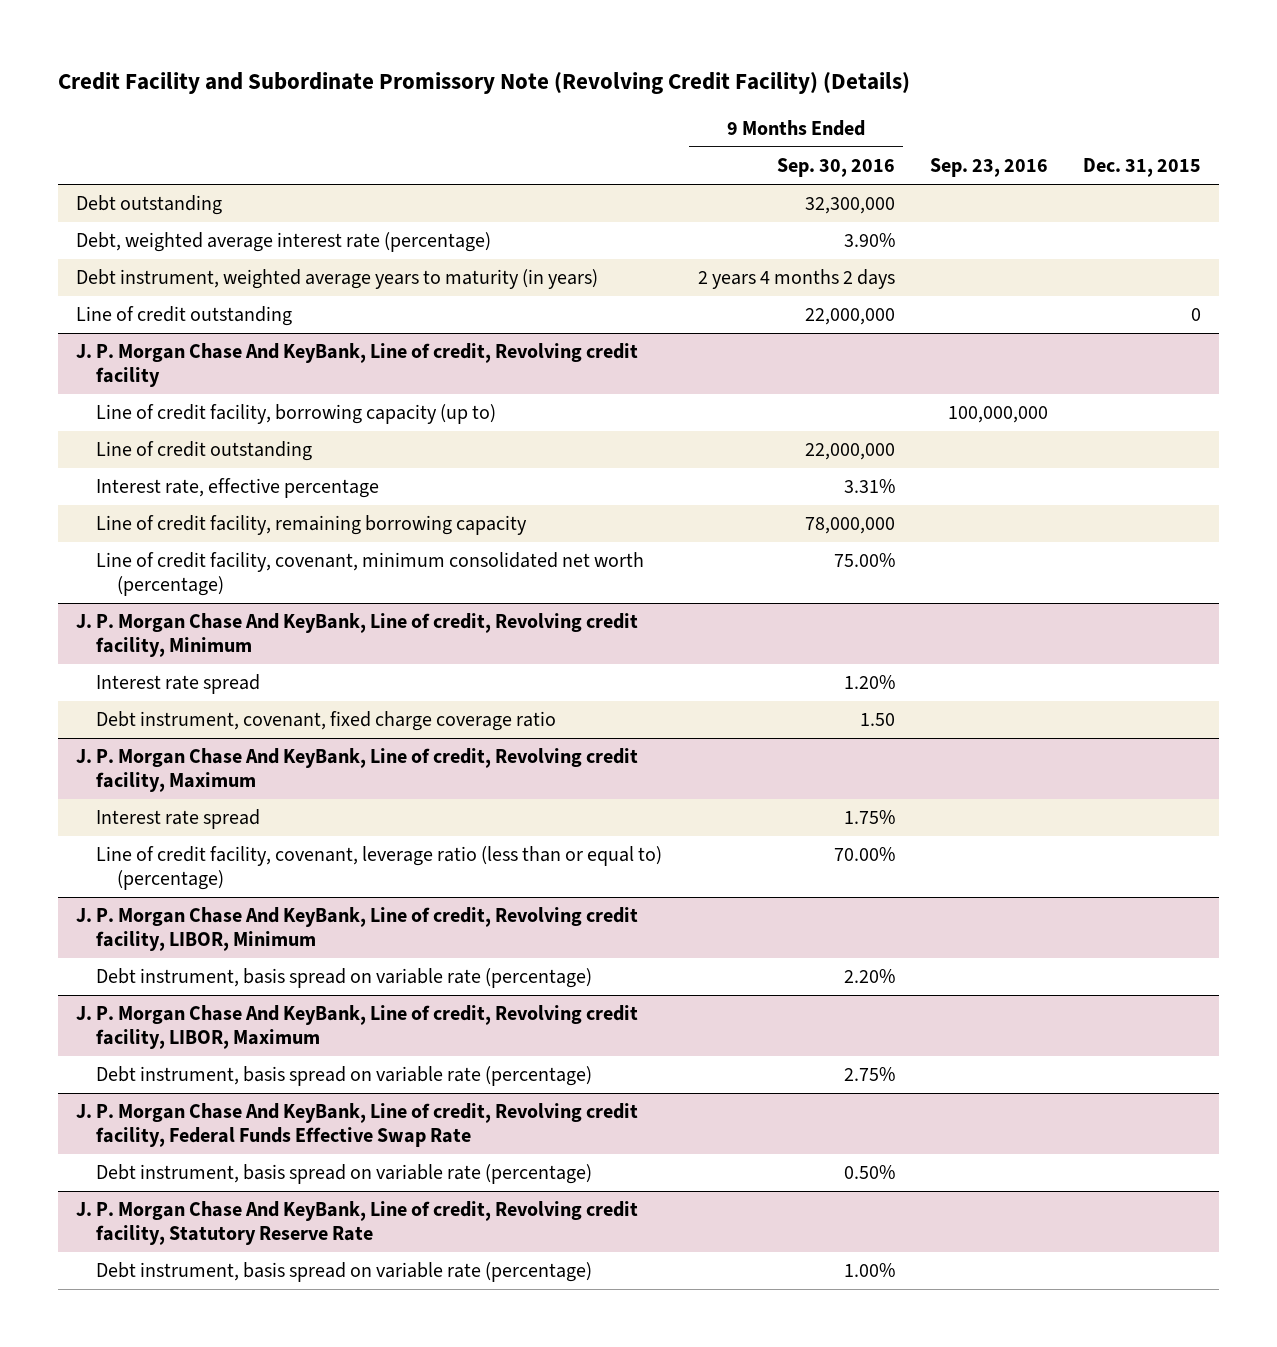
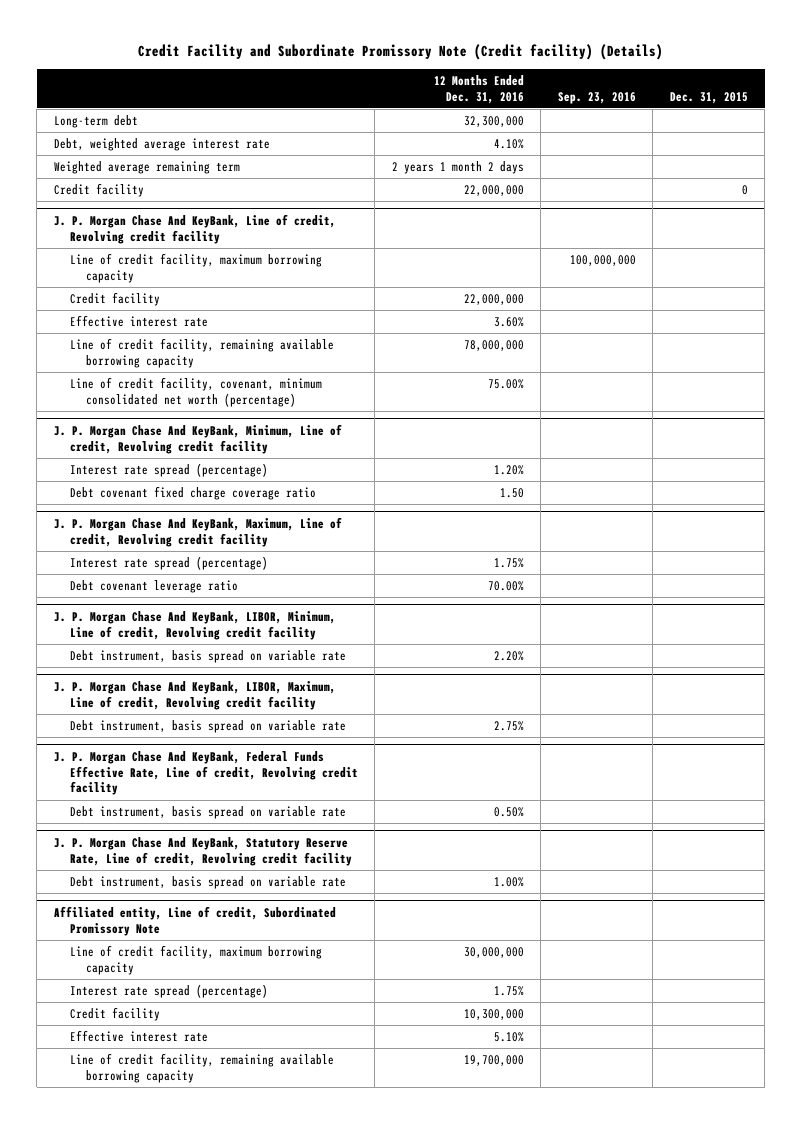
- Credit Facility and Subordinate Promissory Note (Revolving Credit Facility) (Details)
+ Credit Facility and Subordinate Promissory Note (Credit facility) (Details)
- | 9 Months Ended Sep. 30, 2016 | Sep. 23, 2016 | Dec. 31, 2015
+ | 12 Months Ended Dec. 31, 2016 | Sep. 23, 2016 | Dec. 31, 2015
- Debt outstanding | 32,300,000 | |
- Debt, weighted average interest rate (percentage) | 3.90% | |
- Debt instrument, weighted average years to maturity (in years) | 2 years 4 months 2 days | |
- Line of credit outstanding | 22,000,000 | | 0
+ Long-term debt | 32,300,000 | |
+ Debt, weighted average interest rate | 4.10% | |
+ Weighted average remaining term | 2 years 1 month 2 days | |
+ Credit facility | 22,000,000 | | 0
@ J. P. Morgan Chase And KeyBank, Line of credit, Revolving credit facility
- Line of credit facility, borrowing capacity (up to) | | 100,000,000 |
- Line of credit outstanding | 22,000,000 | |
- Interest rate, effective percentage | 3.31% | |
- Line of credit facility, remaining borrowing capacity | 78,000,000 | |
+ Line of credit facility, maximum borrowing capacity | | 100,000,000 |
+ Credit facility | 22,000,000 | |
+ Effective interest rate | 3.60% | |
+ Line of credit facility, remaining available borrowing capacity | 78,000,000 | |
- J. P. Morgan Chase And KeyBank, Line of credit, Revolving credit facility, Minimum
- Interest rate spread | 1.20% | |
- Debt instrument, covenant, fixed charge coverage ratio | 1.50 | |
- J. P. Morgan Chase And KeyBank, Line of credit, Revolving credit facility, Maximum
- Interest rate spread | 1.75% | |
- Line of credit facility, covenant, leverage ratio (less than or equal to) (percentage) | 70.00% | |
- J. P. Morgan Chase And KeyBank, Line of credit, Revolving credit facility, LIBOR, Minimum
- Debt instrument, basis spread on variable rate (percentage) | 2.20% | |
- J. P. Morgan Chase And KeyBank, Line of credit, Revolving credit facility, LIBOR, Maximum
- Debt instrument, basis spread on variable rate (percentage) | 2.75% | |
- J. P. Morgan Chase And KeyBank, Line of credit, Revolving credit facility, Federal Funds Effective Swap Rate
- Debt instrument, basis spread on variable rate (percentage) | 0.50% | |
- J. P. Morgan Chase And KeyBank, Line of credit, Revolving credit facility, Statutory Reserve Rate
- Debt instrument, basis spread on variable rate (percentage) | 1.00% | |
+ J. P. Morgan Chase And KeyBank, Minimum, Line of credit, Revolving credit facility
+ Interest rate spread (percentage) | 1.20% | |
+ Debt covenant fixed charge coverage ratio | 1.50 | |
+ J. P. Morgan Chase And KeyBank, Maximum, Line of credit, Revolving credit facility
+ Interest rate spread (percentage) | 1.75% | |
+ Debt covenant leverage ratio | 70.00% | |
+ J. P. Morgan Chase And KeyBank, LIBOR, Minimum, Line of credit, Revolving credit facility
+ Debt instrument, basis spread on variable rate | 2.20% | |
+ J. P. Morgan Chase And KeyBank, LIBOR, Maximum, Line of credit, Revolving credit facility
+ Debt instrument, basis spread on variable rate | 2.75% | |
+ J. P. Morgan Chase And KeyBank, Federal Funds Effective Rate, Line of credit, Revolving credit facility
+ Debt instrument, basis spread on variable rate | 0.50% | |
+ J. P. Morgan Chase And KeyBank, Statutory Reserve Rate, Line of credit, Revolving credit facility
+ Debt instrument, basis spread on variable rate | 1.00% | |
+ Affiliated entity, Line of credit, Subordinated Promissory Note
+ Line of credit facility, maximum borrowing capacity | 30,000,000 | |
+ Interest rate spread (percentage) | 1.75% | |
+ Credit facility | 10,300,000 | |
+ Effective interest rate | 5.10% | |
+ Line of credit facility, remaining available borrowing capacity | 19,700,000 | |

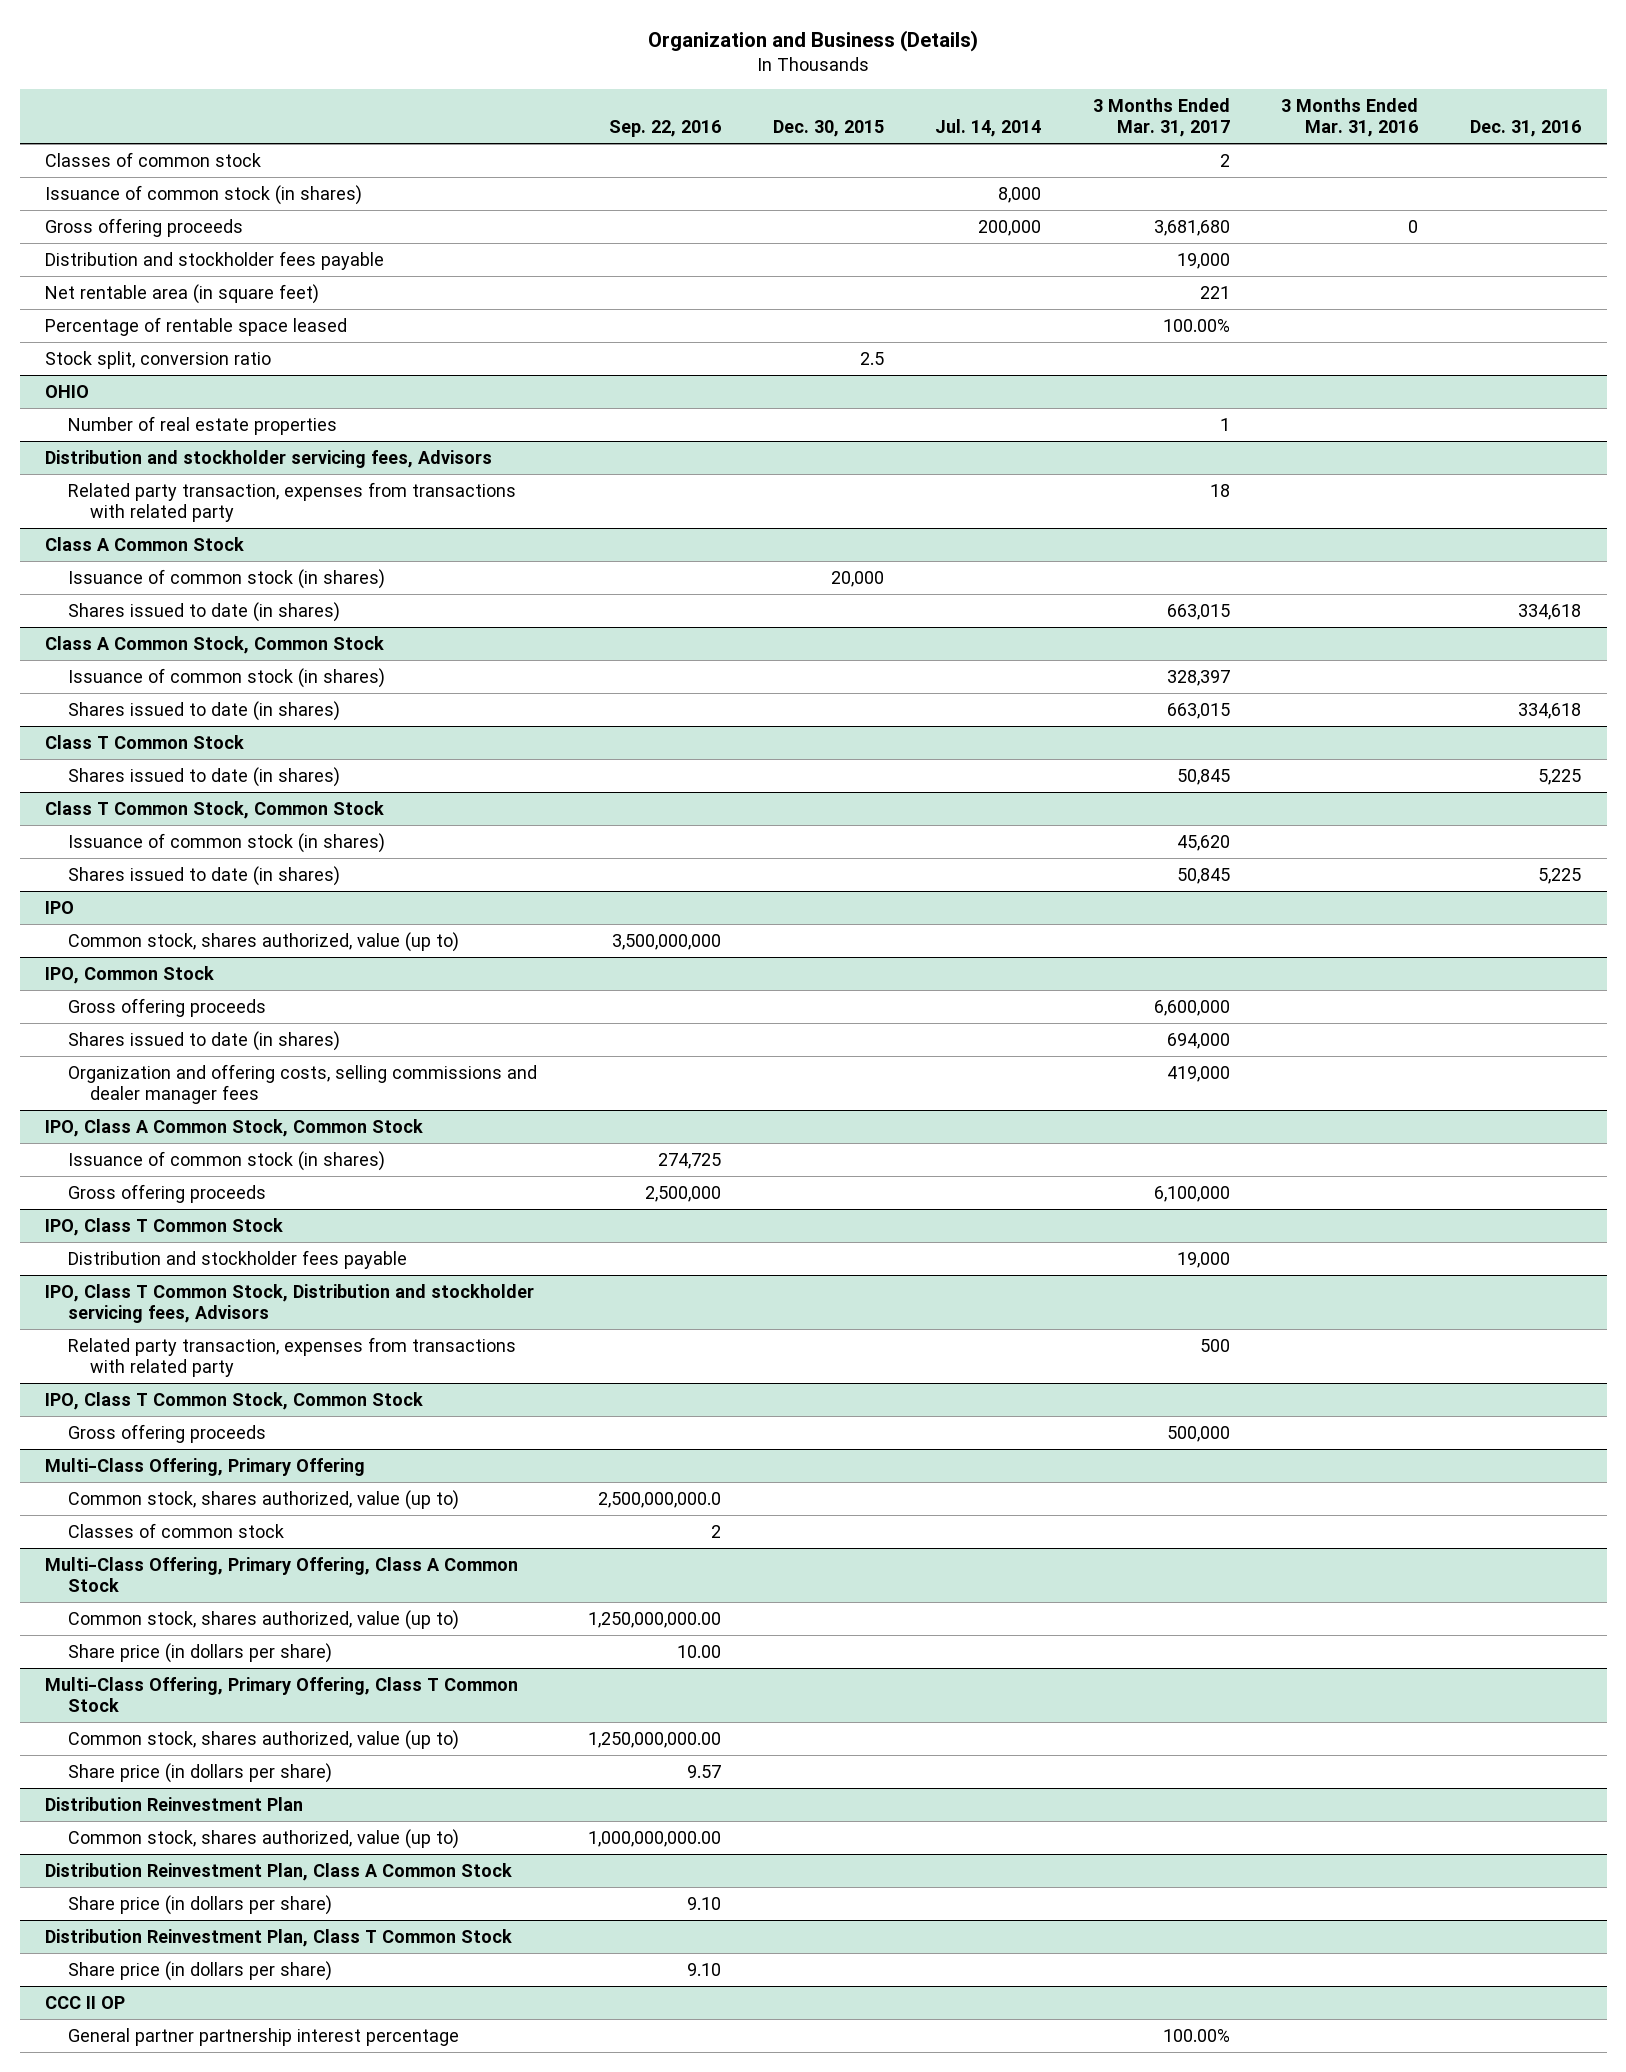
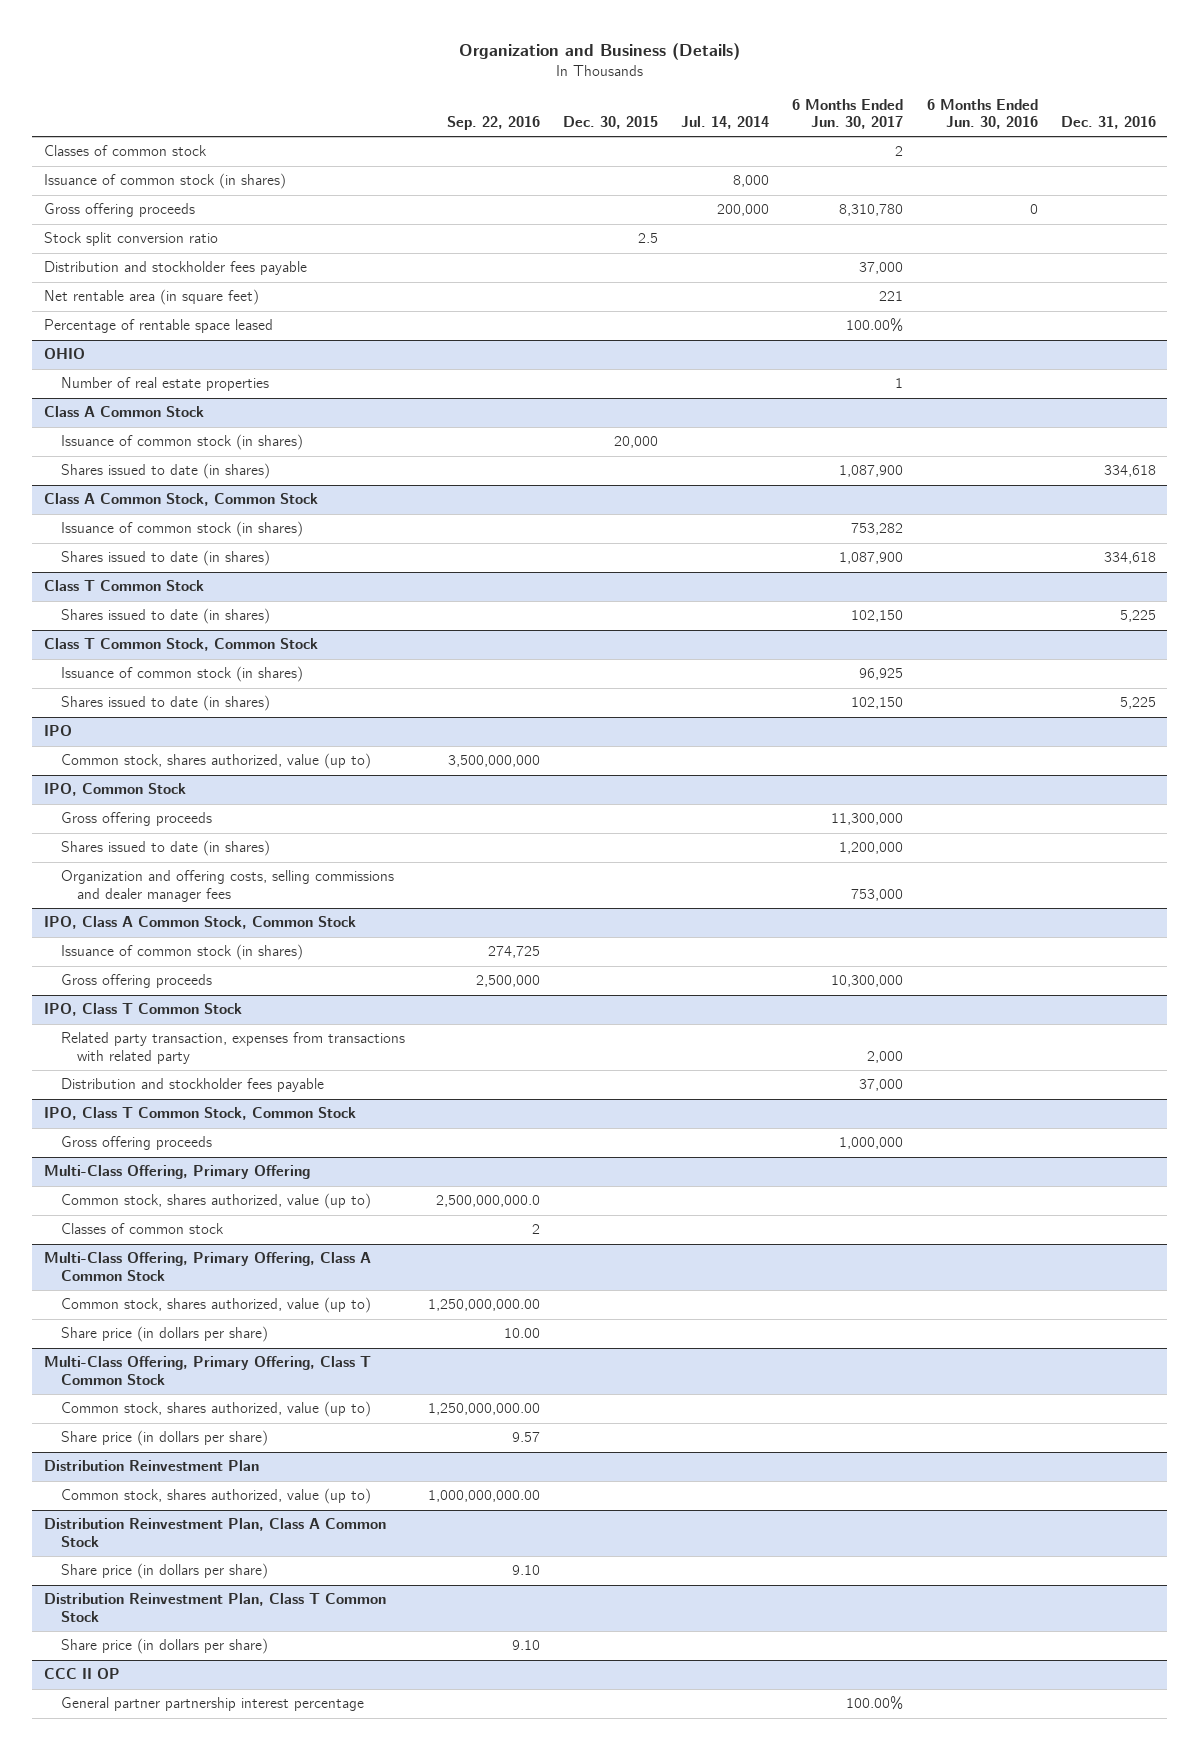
- | Sep. 22, 2016 | Dec. 30, 2015 | Jul. 14, 2014 | 3 Months Ended Mar. 31, 2017 | 3 Months Ended Mar. 31, 2016 | Dec. 31, 2016
+ | Sep. 22, 2016 | Dec. 30, 2015 | Jul. 14, 2014 | 6 Months Ended Jun. 30, 2017 | 6 Months Ended Jun. 30, 2016 | Dec. 31, 2016
+ Stock split conversion ratio | | 2.5 | | | |
- Stock split, conversion ratio | | 2.5 | | | |
- Distribution and stockholder servicing fees, Advisors
- Related party transaction, expenses from transactions with related party | | | | 18 | |
@ IPO, Class T Common Stock
+ Related party transaction, expenses from transactions with related party | | | | 2,000 | |
- IPO, Class T Common Stock, Distribution and stockholder servicing fees, Advisors
- Related party transaction, expenses from transactions with related party | | | | 500 | |

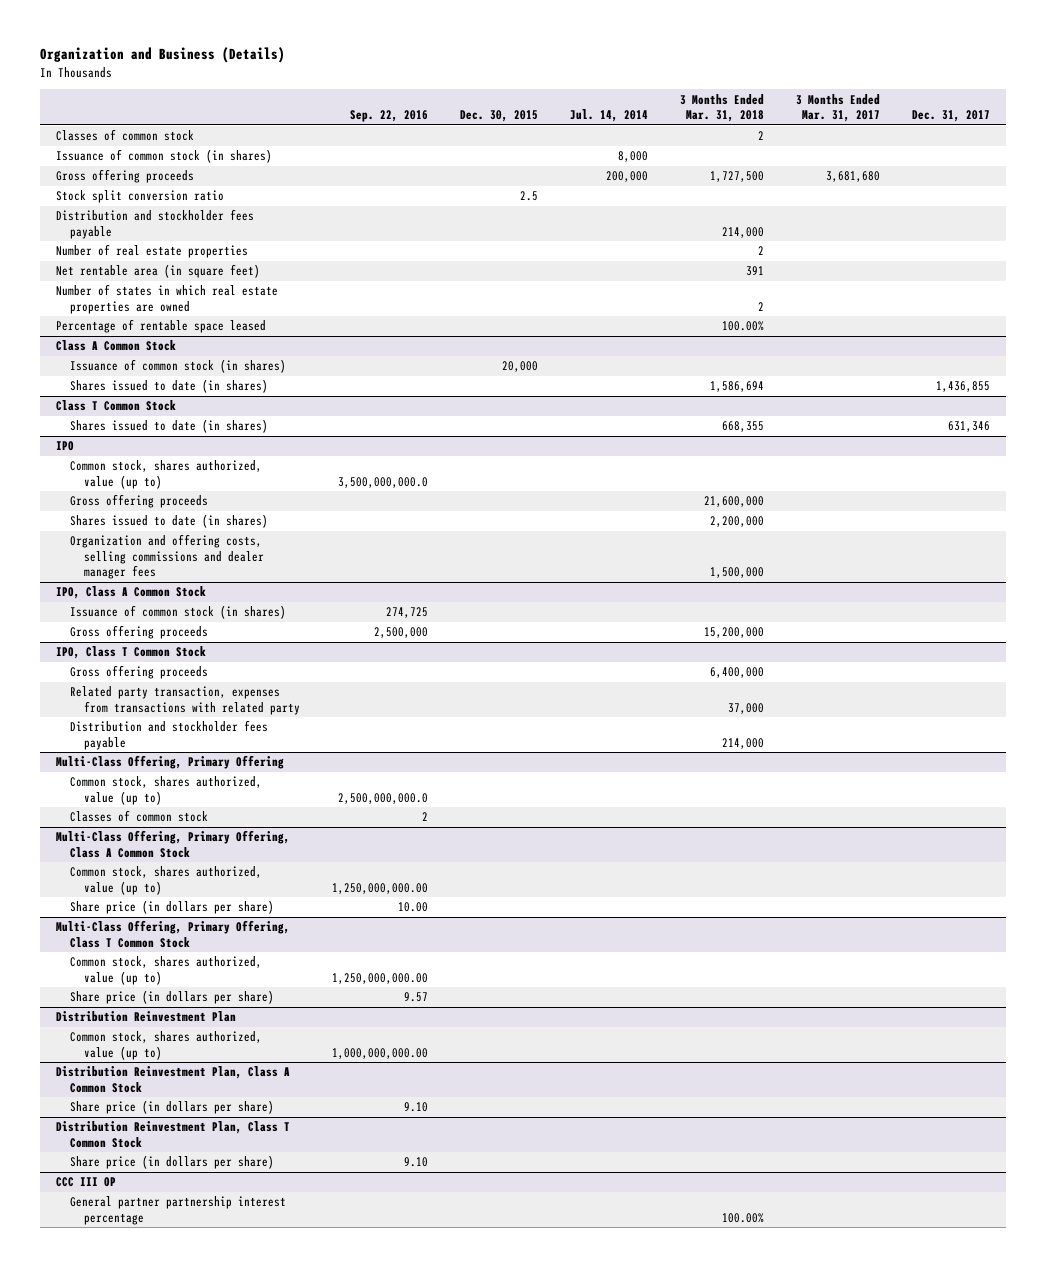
- | Sep. 22, 2016 | Dec. 30, 2015 | Jul. 14, 2014 | 6 Months Ended Jun. 30, 2017 | 6 Months Ended Jun. 30, 2016 | Dec. 31, 2016
+ | Sep. 22, 2016 | Dec. 30, 2015 | Jul. 14, 2014 | 3 Months Ended Mar. 31, 2018 | 3 Months Ended Mar. 31, 2017 | Dec. 31, 2017
+ Number of real estate properties | | | | 2 | |
+ Number of states in which real estate properties are owned | | | | 2 | |
- OHIO
- Number of real estate properties | | | | 1 | |
- Class A Common Stock, Common Stock
- Issuance of common stock (in shares) | | | | 753,282 | |
- Shares issued to date (in shares) | | | | 1,087,900 | | 334,618
- Class T Common Stock, Common Stock
- Issuance of common stock (in shares) | | | | 96,925 | |
- Shares issued to date (in shares) | | | | 102,150 | | 5,225
@ IPO
- Common stock, shares authorized, value (up to) | 3,500,000,000 | | | | |
- IPO, Common Stock
- Gross offering proceeds | | | | 11,300,000 | |
- Shares issued to date (in shares) | | | | 1,200,000 | |
- Organization and offering costs, selling commissions and dealer manager fees | | | | 753,000 | |
- IPO, Class A Common Stock, Common Stock
@ IPO
+ Common stock, shares authorized, value (up to) | 3,500,000,000.0 | | | | |
+ Gross offering proceeds | | | | 21,600,000 | |
+ Shares issued to date (in shares) | | | | 2,200,000 | |
+ Organization and offering costs, selling commissions and dealer manager fees | | | | 1,500,000 | |
+ IPO, Class A Common Stock
@ IPO, Class T Common Stock
+ Gross offering proceeds | | | | 6,400,000 | |
- IPO, Class T Common Stock, Common Stock
- Gross offering proceeds | | | | 1,000,000 | |
- CCC II OP
- General partner partnership interest percentage | | | | 100.00% | |
+ CCC III OP
+ General partner partnership interest percentage | | | | 100.00% | |

